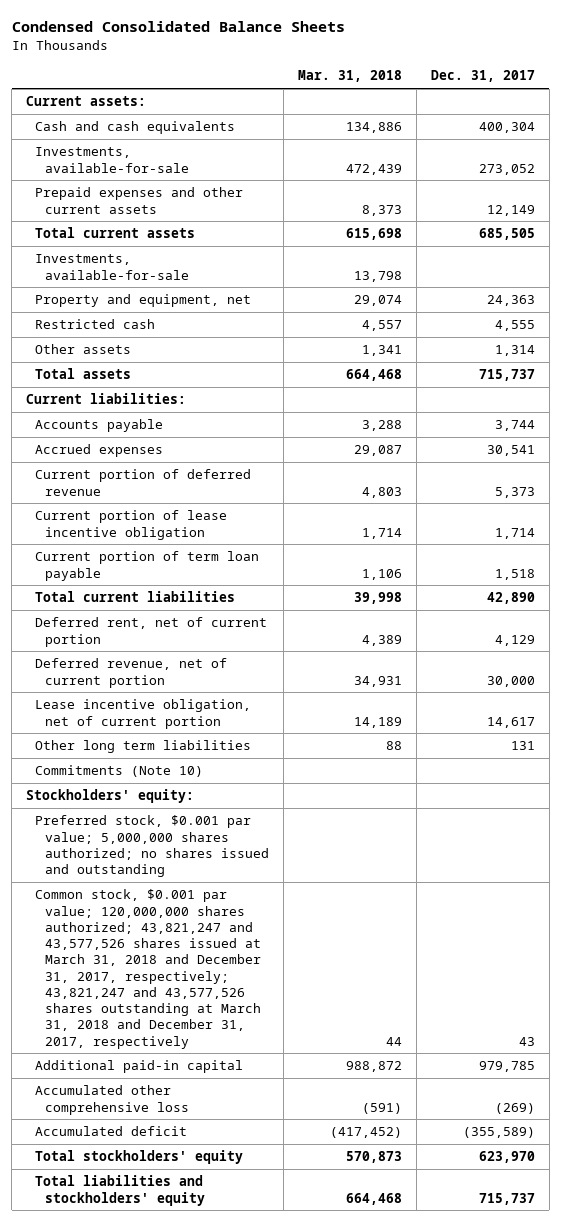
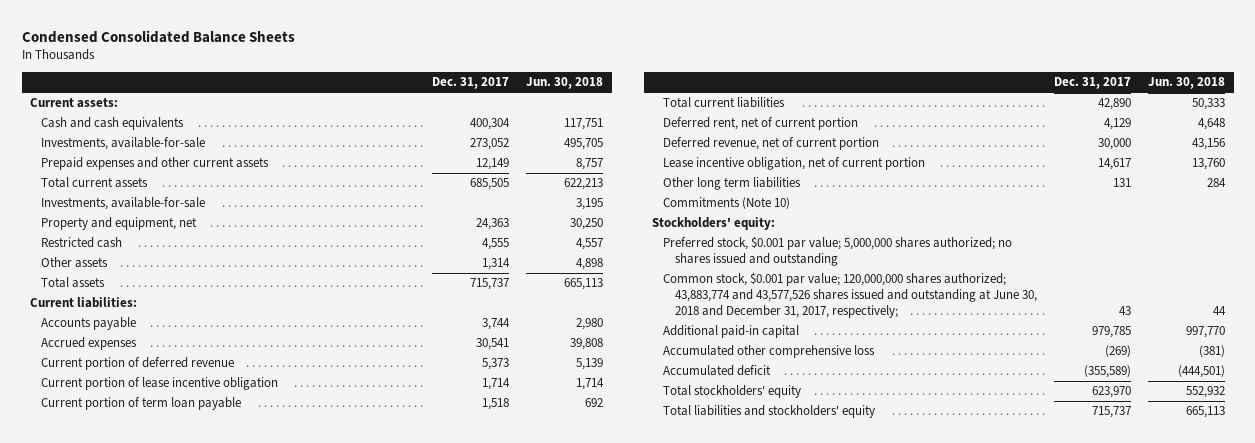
- | Mar. 31, 2018 | Dec. 31, 2017
+ | Dec. 31, 2017 | Jun. 30, 2018
- Common stock, $0.001 par value; 120,000,000 shares authorized; 43,821,247 and 43,577,526 shares issued at March 31, 2018 and December 31, 2017, respectively; 43,821,247 and 43,577,526 shares outstanding at March 31, 2018 and December 31, 2017, respectively | 44 | 43
+ Common stock, $0.001 par value; 120,000,000 shares authorized; 43,883,774 and 43,577,526 shares issued and outstanding at June 30, 2018 and December 31, 2017, respectively; | 43 | 44

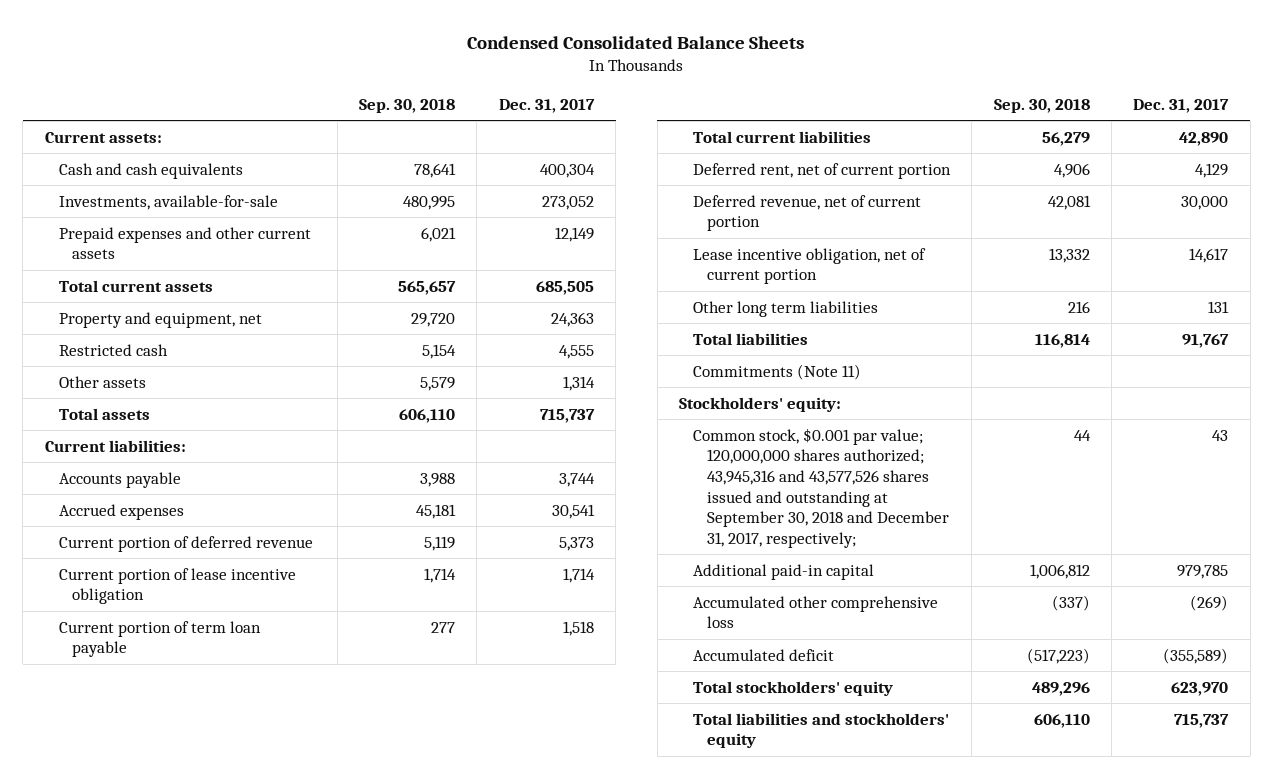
- | Dec. 31, 2017 | Jun. 30, 2018
+ | Sep. 30, 2018 | Dec. 31, 2017
- Investments, available-for-sale | | 3,195
- Commitments (Note 10)
+ Total liabilities | 116,814 | 91,767
+ Commitments (Note 11)
- Preferred stock, $0.001 par value; 5,000,000 shares authorized; no shares issued and outstanding
- Common stock, $0.001 par value; 120,000,000 shares authorized; 43,883,774 and 43,577,526 shares issued and outstanding at June 30, 2018 and December 31, 2017, respectively; | 43 | 44
+ Common stock, $0.001 par value; 120,000,000 shares authorized; 43,945,316 and 43,577,526 shares issued and outstanding at September 30, 2018 and December 31, 2017, respectively; | 44 | 43

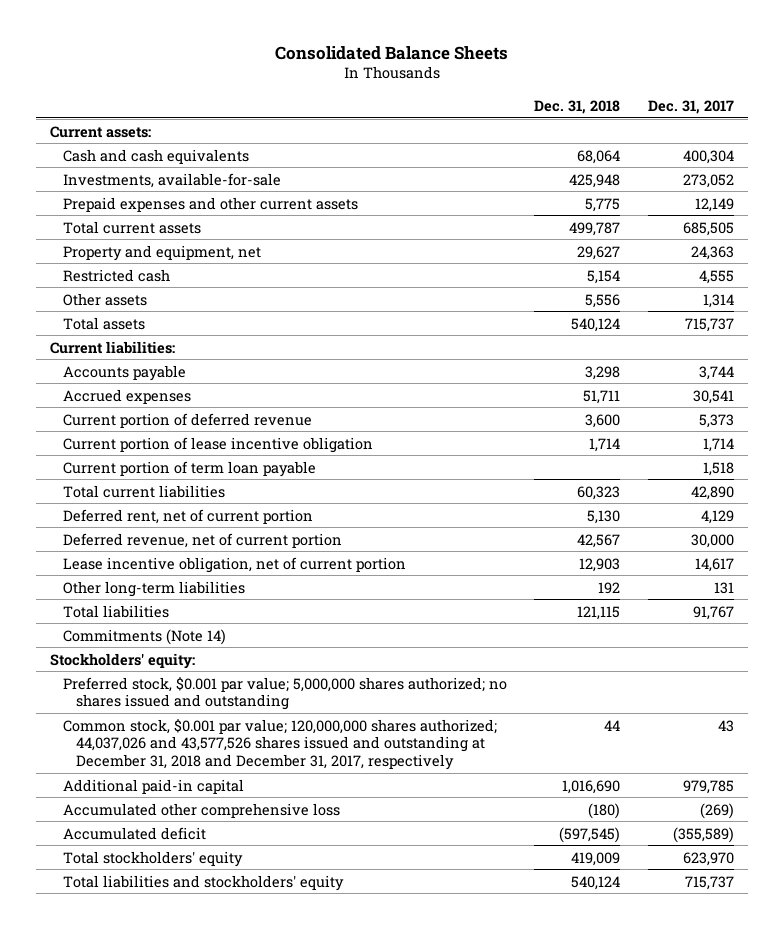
- Condensed Consolidated Balance Sheets
+ Consolidated Balance Sheets
- | Sep. 30, 2018 | Dec. 31, 2017
+ | Dec. 31, 2018 | Dec. 31, 2017
- Other long term liabilities | 216 | 131
+ Other long-term liabilities | 192 | 131
- Commitments (Note 11)
+ Commitments (Note 14)
- Common stock, $0.001 par value; 120,000,000 shares authorized; 43,945,316 and 43,577,526 shares issued and outstanding at September 30, 2018 and December 31, 2017, respectively; | 44 | 43
+ Preferred stock, $0.001 par value; 5,000,000 shares authorized; no shares issued and outstanding
+ Common stock, $0.001 par value; 120,000,000 shares authorized; 44,037,026 and 43,577,526 shares issued and outstanding at December 31, 2018 and December 31, 2017, respectively | 44 | 43

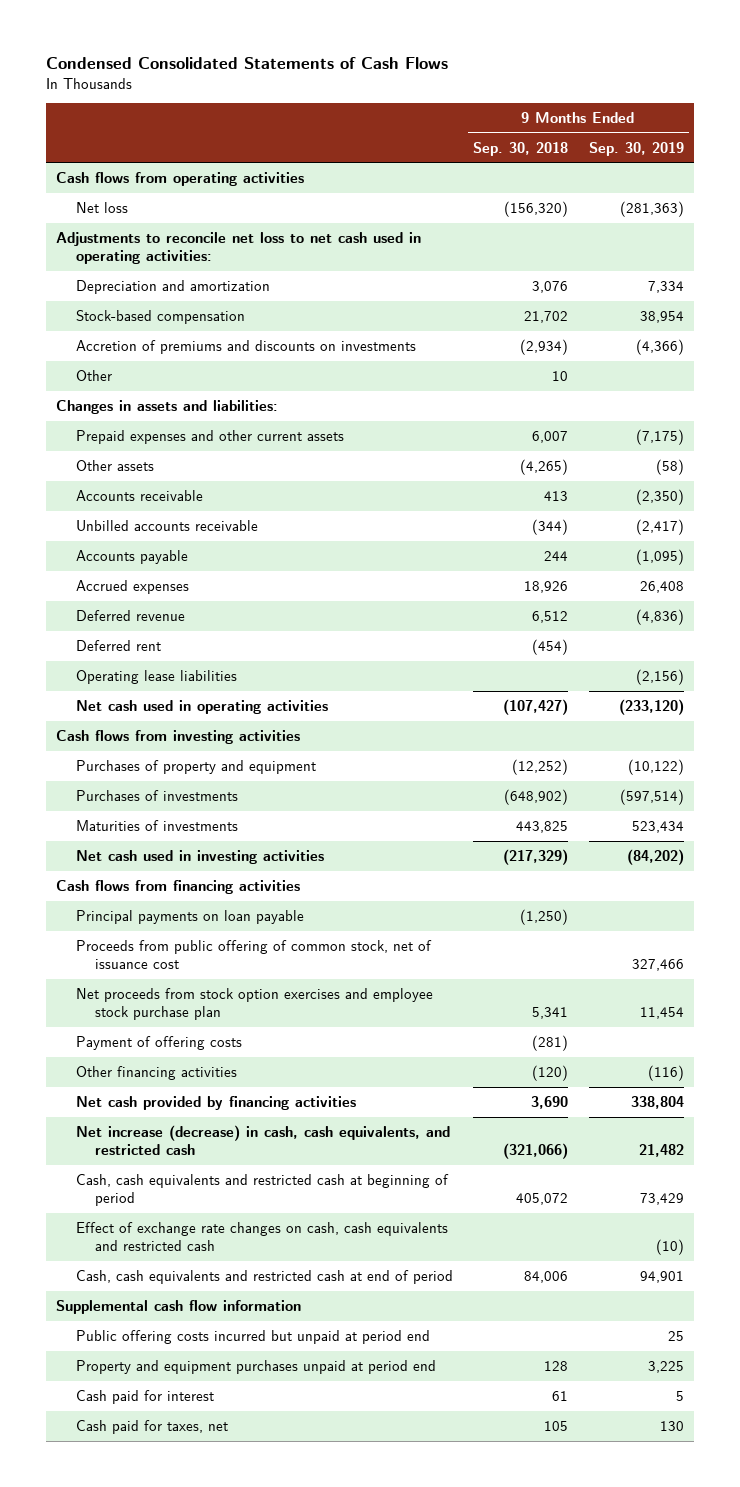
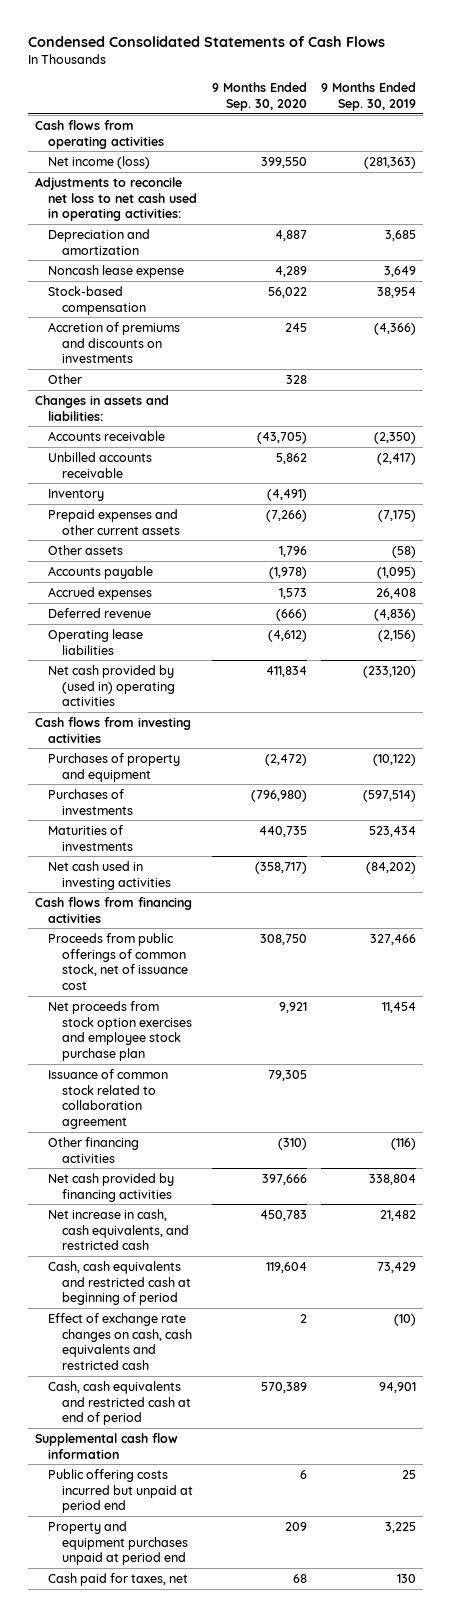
- | 9 Months Ended Sep. 30, 2018 | 9 Months Ended Sep. 30, 2019
+ | 9 Months Ended Sep. 30, 2020 | 9 Months Ended Sep. 30, 2019
- Net loss | (156,320) | (281,363)
+ Net income (loss) | 399,550 | (281,363)
- Depreciation and amortization | 3,076 | 7,334
+ Depreciation and amortization | 4,887 | 3,685
+ Noncash lease expense | 4,289 | 3,649
+ Inventory | (4,491) |
moved down: Prepaid expenses and other current assets | (7,266) | (7,175)
moved down: Other assets | 1,796 | (58)
- Deferred rent | (454) |
- Net cash used in operating activities | (107,427) | (233,120)
+ Net cash provided by (used in) operating activities | 411,834 | (233,120)
- Principal payments on loan payable | (1,250) |
- Proceeds from public offering of common stock, net of issuance cost | | 327,466
+ Proceeds from public offerings of common stock, net of issuance cost | 308,750 | 327,466
- Payment of offering costs | (281) |
+ Issuance of common stock related to collaboration agreement | 79,305 |
- Net increase (decrease) in cash, cash equivalents, and restricted cash | (321,066) | 21,482
+ Net increase in cash, cash equivalents, and restricted cash | 450,783 | 21,482
- Cash paid for interest | 61 | 5

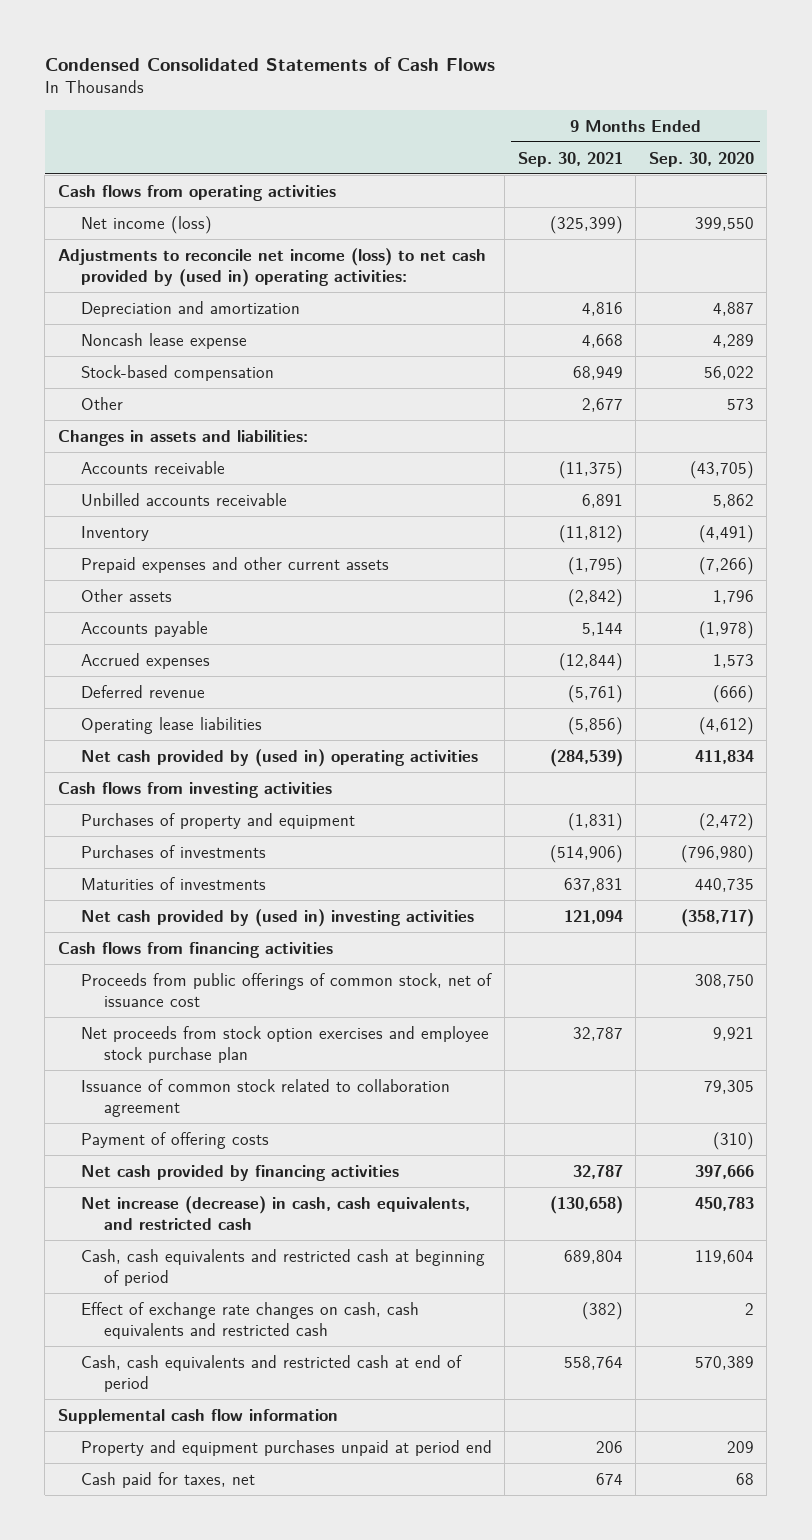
- | 9 Months Ended Sep. 30, 2020 | 9 Months Ended Sep. 30, 2019
+ | 9 Months Ended Sep. 30, 2021 | 9 Months Ended Sep. 30, 2020
- Adjustments to reconcile net loss to net cash used in operating activities:
+ Adjustments to reconcile net income (loss) to net cash provided by (used in) operating activities:
- Accretion of premiums and discounts on investments | 245 | (4,366)
- Other | 328 |
+ Other | 2,677 | 573
- Net cash used in investing activities | (358,717) | (84,202)
+ Net cash provided by (used in) investing activities | 121,094 | (358,717)
- Other financing activities | (310) | (116)
+ Payment of offering costs | | (310)
- Net increase in cash, cash equivalents, and restricted cash | 450,783 | 21,482
+ Net increase (decrease) in cash, cash equivalents, and restricted cash | (130,658) | 450,783
- Public offering costs incurred but unpaid at period end | 6 | 25

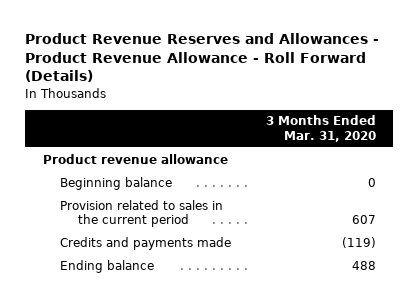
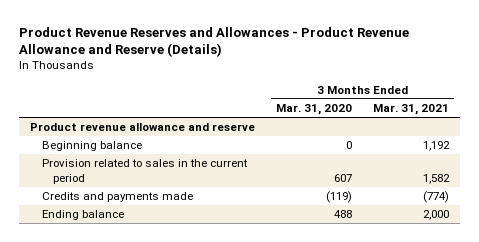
- Product Revenue Reserves and Allowances - Product Revenue Allowance - Roll Forward (Details)
+ Product Revenue Reserves and Allowances - Product Revenue Allowance and Reserve (Details)
- | 3 Months Ended Mar. 31, 2020
+ | 3 Months Ended Mar. 31, 2020 | 3 Months Ended Mar. 31, 2021
- Product revenue allowance
+ Product revenue allowance and reserve

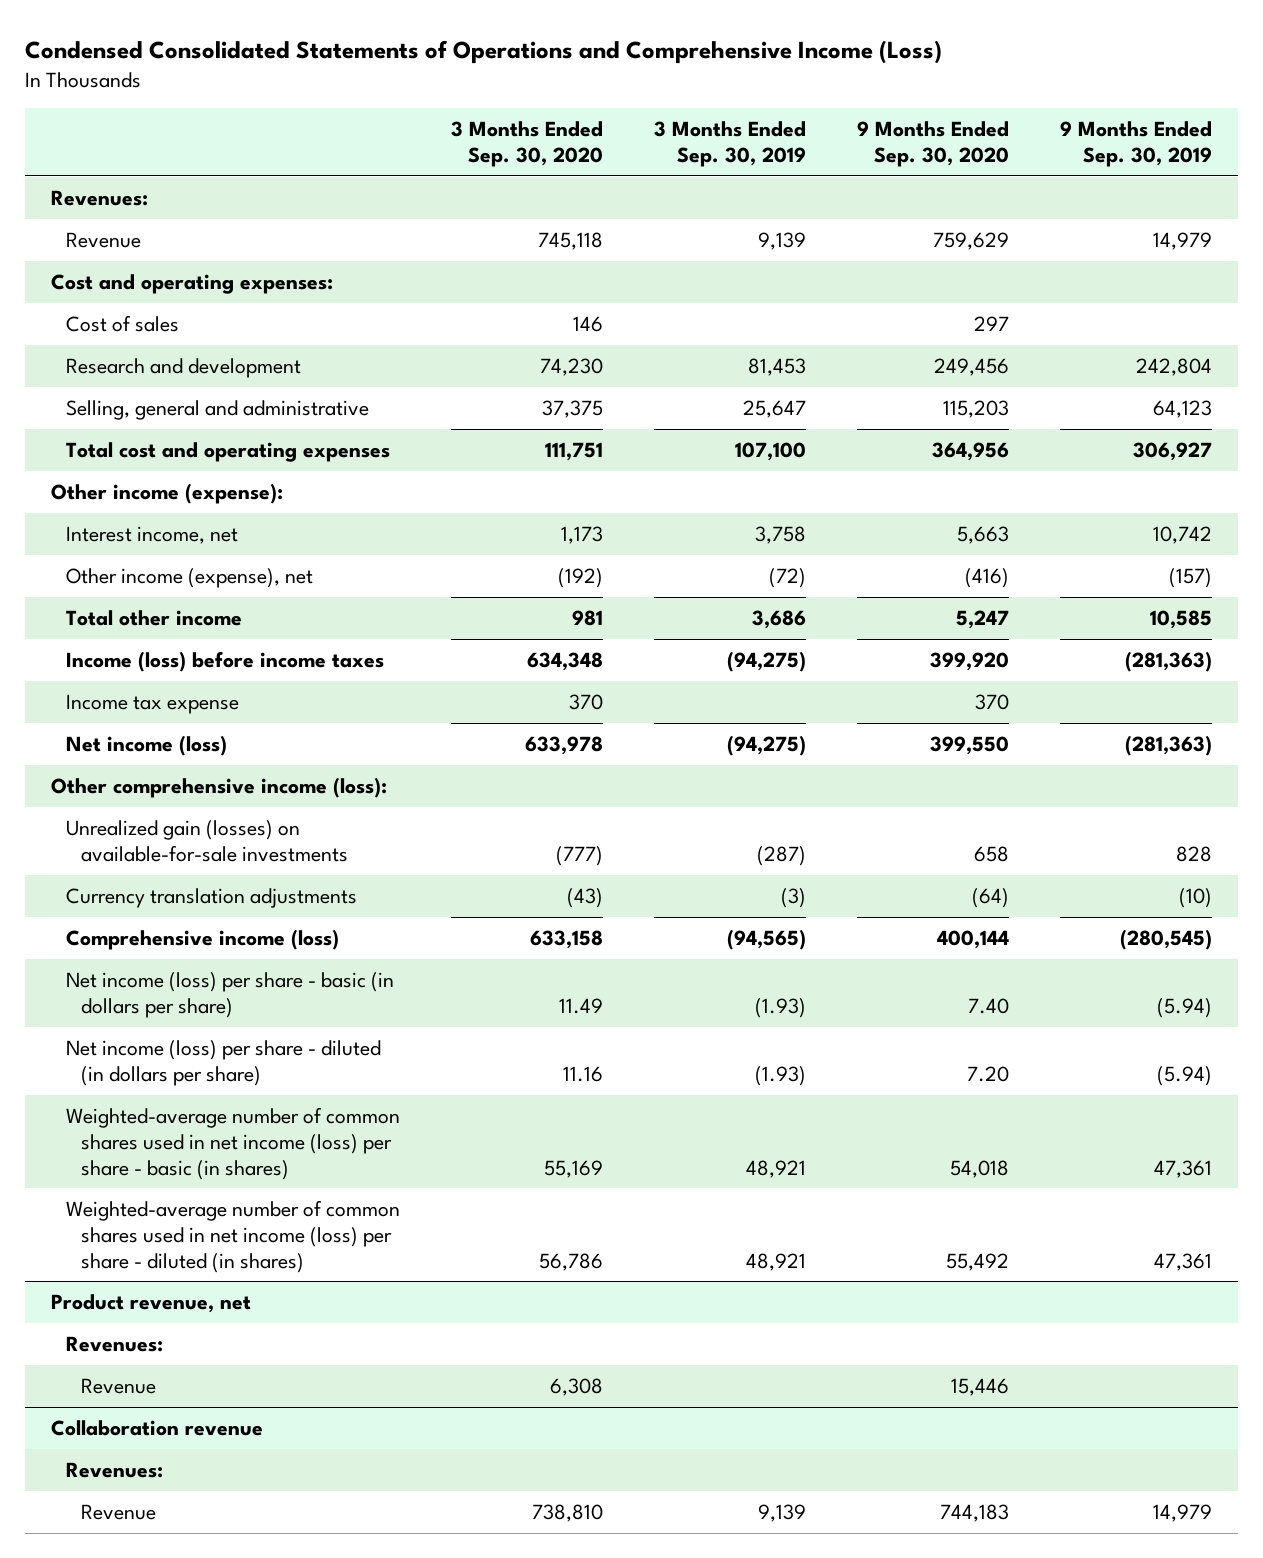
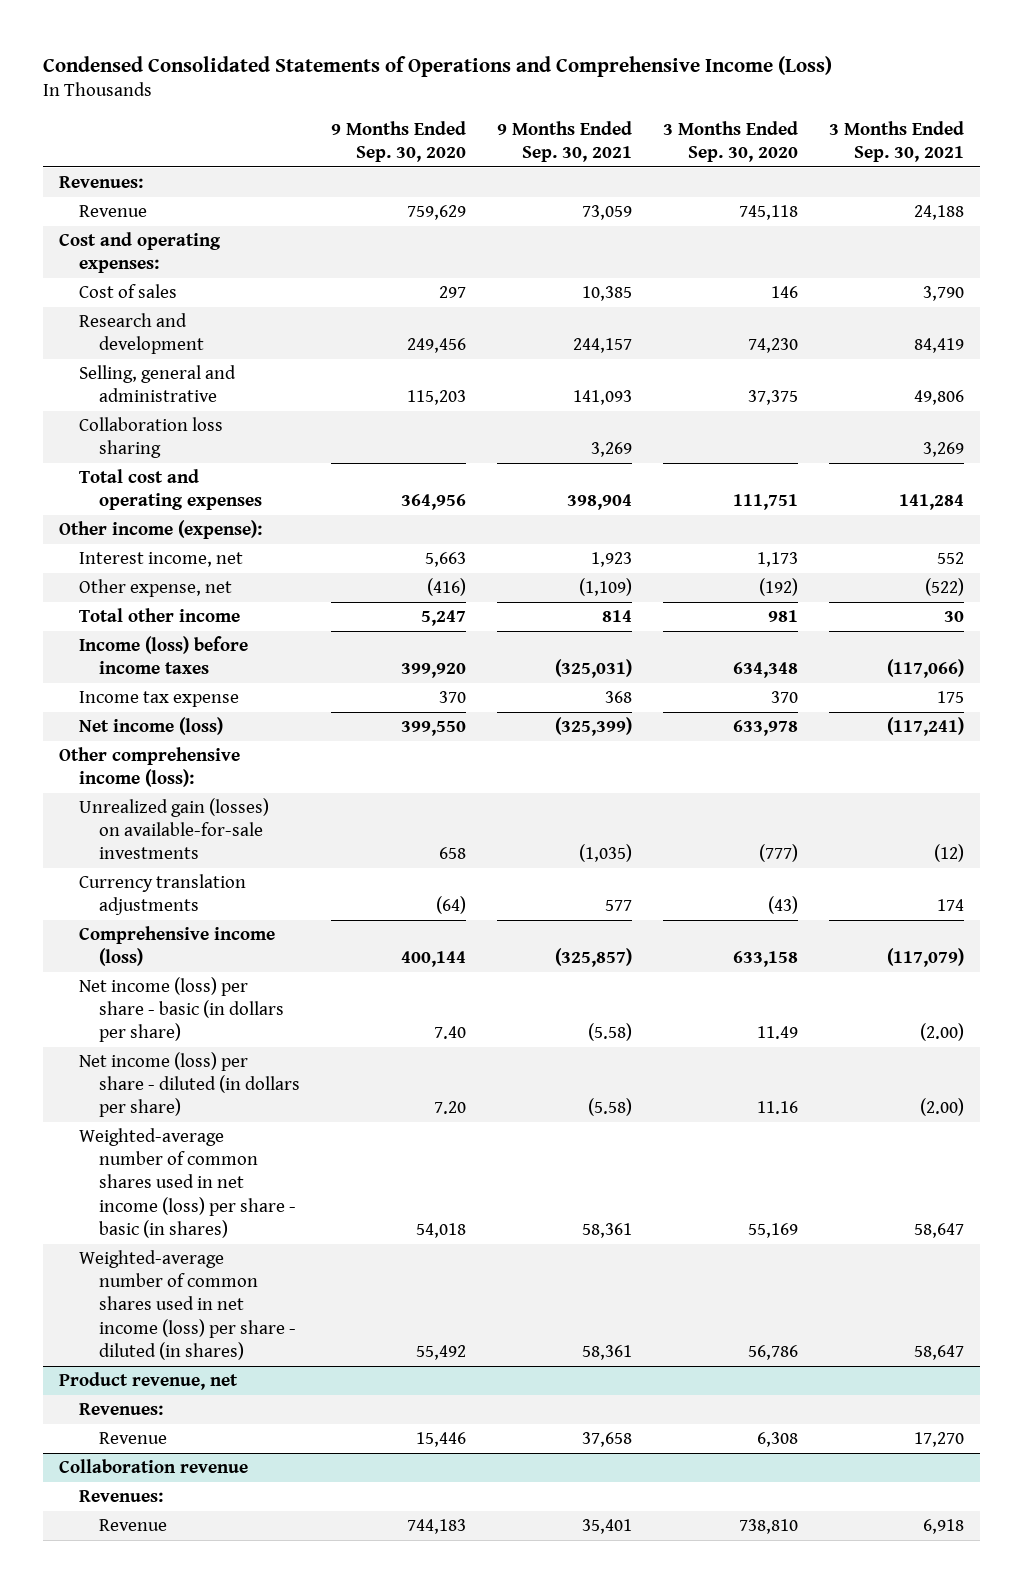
- | 3 Months Ended Sep. 30, 2020 | 3 Months Ended Sep. 30, 2019 | 9 Months Ended Sep. 30, 2020 | 9 Months Ended Sep. 30, 2019
+ | 9 Months Ended Sep. 30, 2020 | 9 Months Ended Sep. 30, 2021 | 3 Months Ended Sep. 30, 2020 | 3 Months Ended Sep. 30, 2021
+ Collaboration loss sharing | | 3,269 | | 3,269
- Other income (expense), net | (192) | (72) | (416) | (157)
+ Other expense, net | (416) | (1,109) | (192) | (522)

